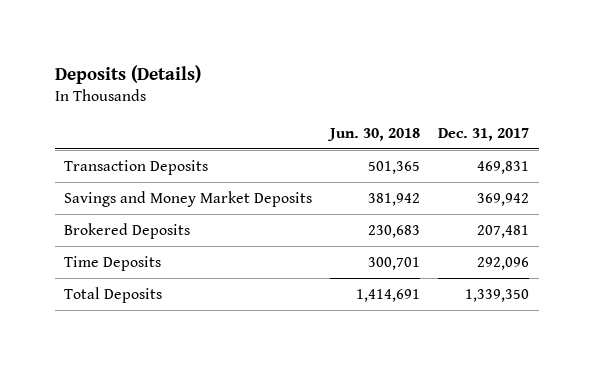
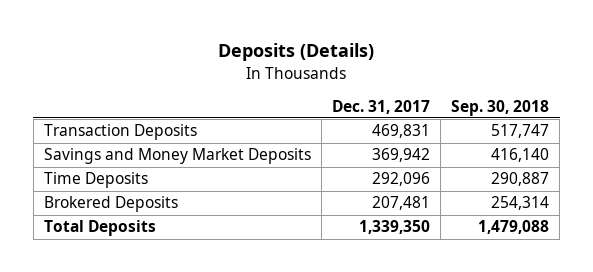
- | Jun. 30, 2018 | Dec. 31, 2017
+ | Dec. 31, 2017 | Sep. 30, 2018
moved down: Brokered Deposits | 207,481 | 254,314

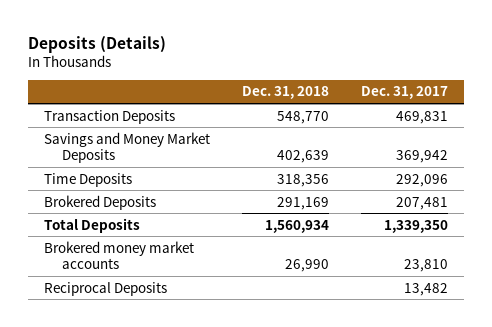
- | Dec. 31, 2017 | Sep. 30, 2018
+ | Dec. 31, 2018 | Dec. 31, 2017
+ Brokered money market accounts | 26,990 | 23,810
+ Reciprocal Deposits | | 13,482

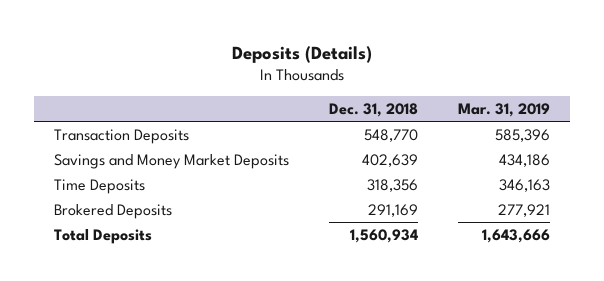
- | Dec. 31, 2018 | Dec. 31, 2017
+ | Dec. 31, 2018 | Mar. 31, 2019
- Brokered money market accounts | 26,990 | 23,810
- Reciprocal Deposits | | 13,482

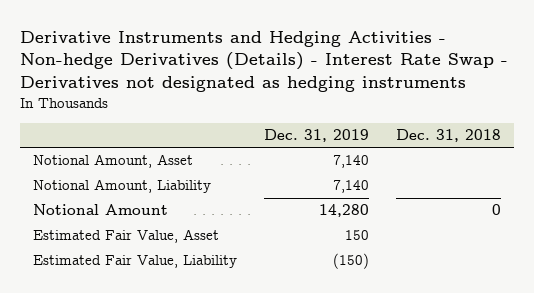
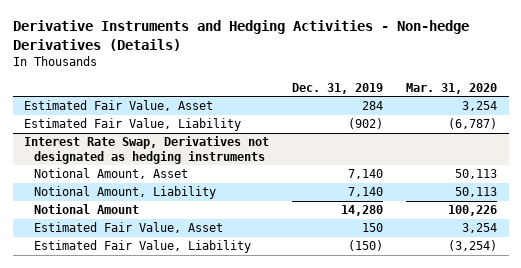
- Derivative Instruments and Hedging Activities - Non-hedge Derivatives (Details) - Interest Rate Swap - Derivatives not designated as hedging instruments
+ Derivative Instruments and Hedging Activities - Non-hedge Derivatives (Details)
- | Dec. 31, 2019 | Dec. 31, 2018
+ | Dec. 31, 2019 | Mar. 31, 2020
+ Estimated Fair Value, Asset | 284 | 3,254
+ Estimated Fair Value, Liability | (902) | (6,787)
+ Interest Rate Swap, Derivatives not designated as hedging instruments

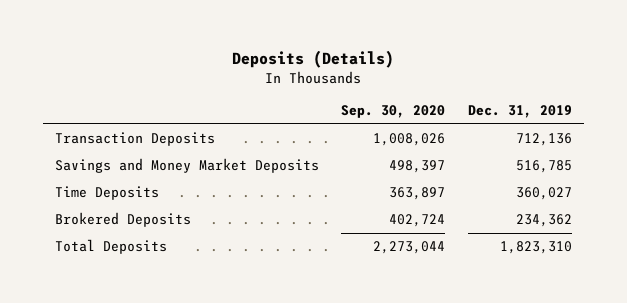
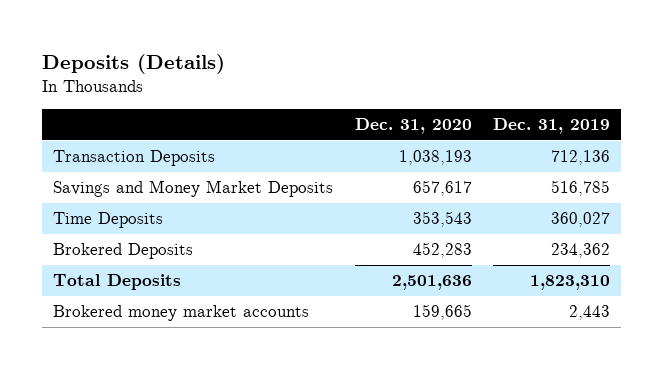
- | Sep. 30, 2020 | Dec. 31, 2019
+ | Dec. 31, 2020 | Dec. 31, 2019
+ Brokered money market accounts | 159,665 | 2,443

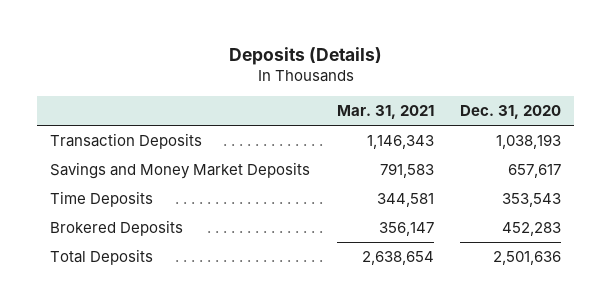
- | Dec. 31, 2020 | Dec. 31, 2019
+ | Mar. 31, 2021 | Dec. 31, 2020
- Brokered money market accounts | 159,665 | 2,443

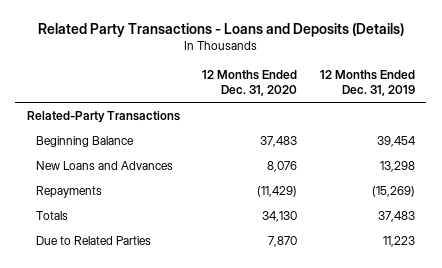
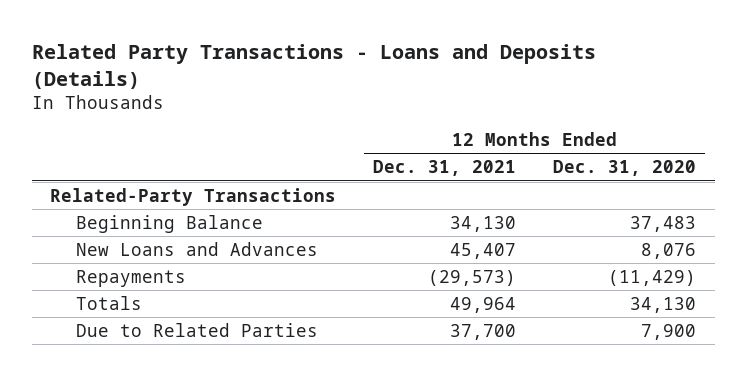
- | 12 Months Ended Dec. 31, 2020 | 12 Months Ended Dec. 31, 2019
+ | 12 Months Ended Dec. 31, 2021 | 12 Months Ended Dec. 31, 2020
- Due to Related Parties | 7,870 | 11,223
+ Due to Related Parties | 37,700 | 7,900

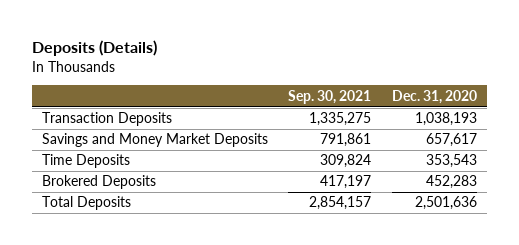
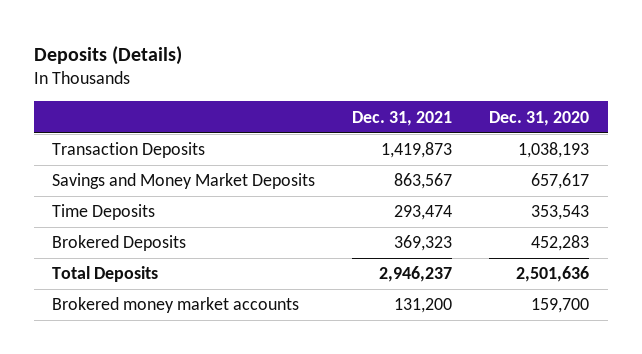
- | Sep. 30, 2021 | Dec. 31, 2020
+ | Dec. 31, 2021 | Dec. 31, 2020
+ Brokered money market accounts | 131,200 | 159,700

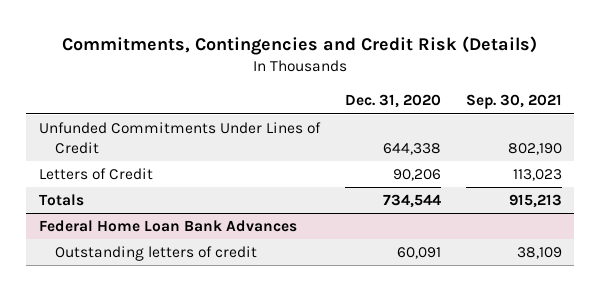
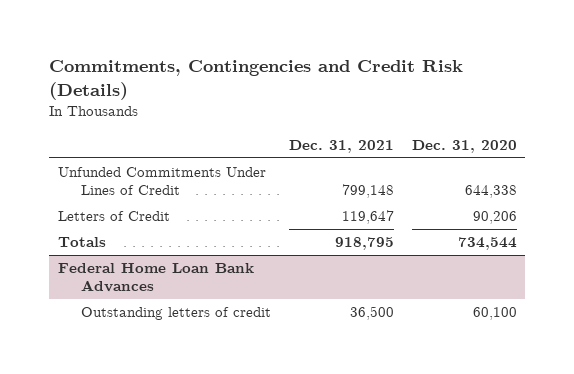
- | Dec. 31, 2020 | Sep. 30, 2021
+ | Dec. 31, 2021 | Dec. 31, 2020
@ Federal Home Loan Bank Advances
- Outstanding letters of credit | 60,091 | 38,109
+ Outstanding letters of credit | 36,500 | 60,100

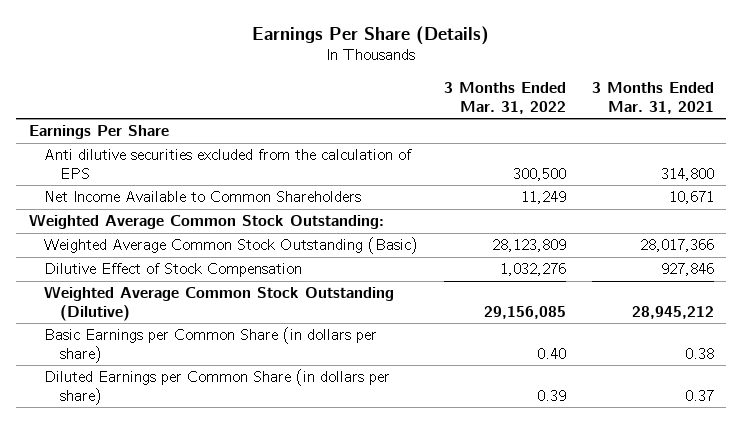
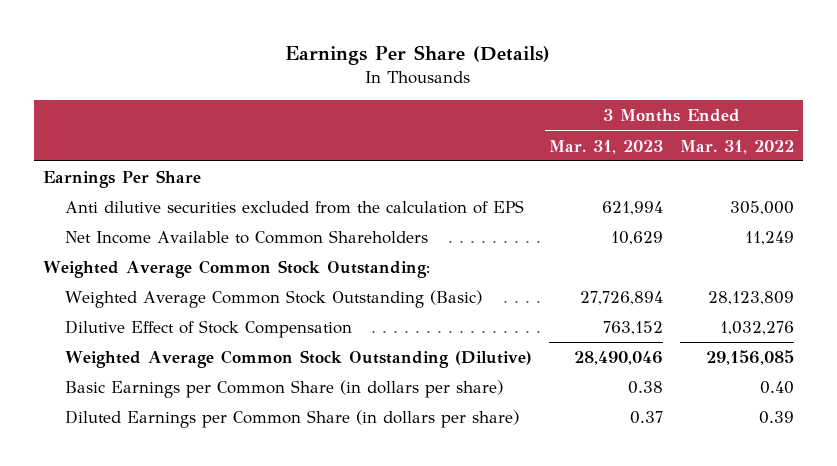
- | 3 Months Ended Mar. 31, 2022 | 3 Months Ended Mar. 31, 2021
+ | 3 Months Ended Mar. 31, 2023 | 3 Months Ended Mar. 31, 2022
- Anti dilutive securities excluded from the calculation of EPS | 300,500 | 314,800
+ Anti dilutive securities excluded from the calculation of EPS | 621,994 | 305,000

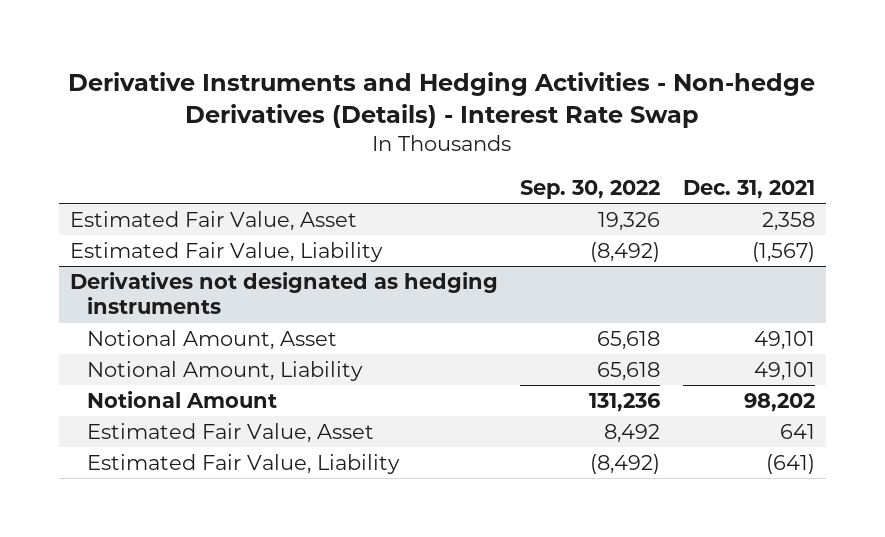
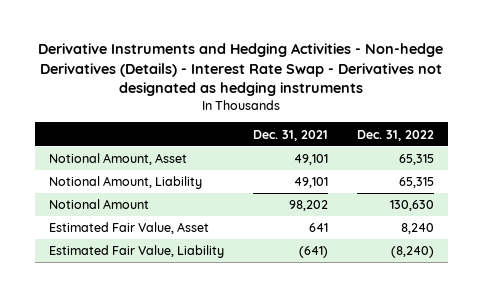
- Derivative Instruments and Hedging Activities - Non-hedge Derivatives (Details) - Interest Rate Swap
+ Derivative Instruments and Hedging Activities - Non-hedge Derivatives (Details) - Interest Rate Swap - Derivatives not designated as hedging instruments
- | Sep. 30, 2022 | Dec. 31, 2021
+ | Dec. 31, 2021 | Dec. 31, 2022
- Estimated Fair Value, Asset | 19,326 | 2,358
- Estimated Fair Value, Liability | (8,492) | (1,567)
- Derivatives not designated as hedging instruments

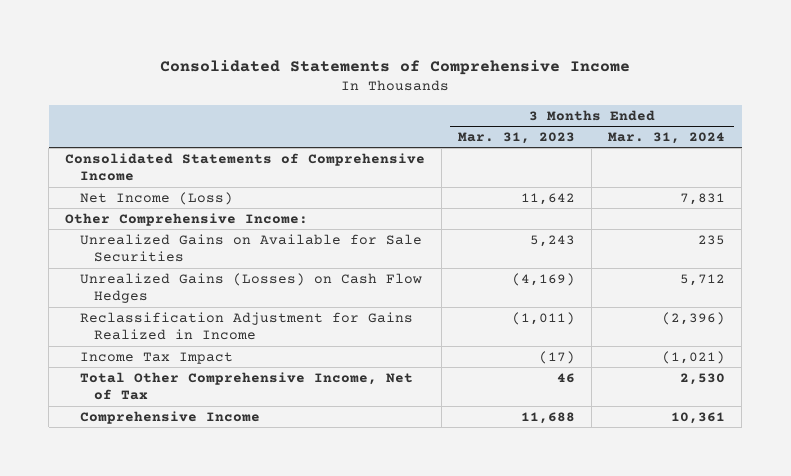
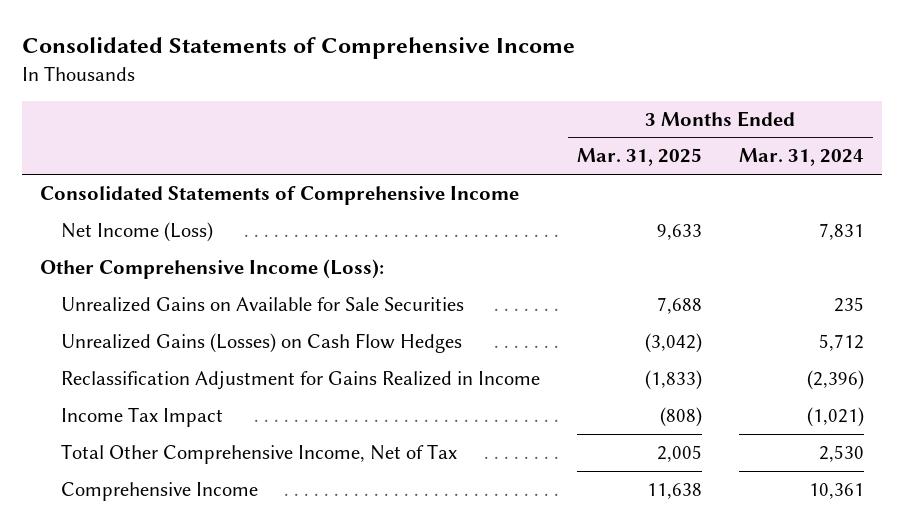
- | 3 Months Ended Mar. 31, 2023 | 3 Months Ended Mar. 31, 2024
+ | 3 Months Ended Mar. 31, 2025 | 3 Months Ended Mar. 31, 2024
- Other Comprehensive Income:
+ Other Comprehensive Income (Loss):

